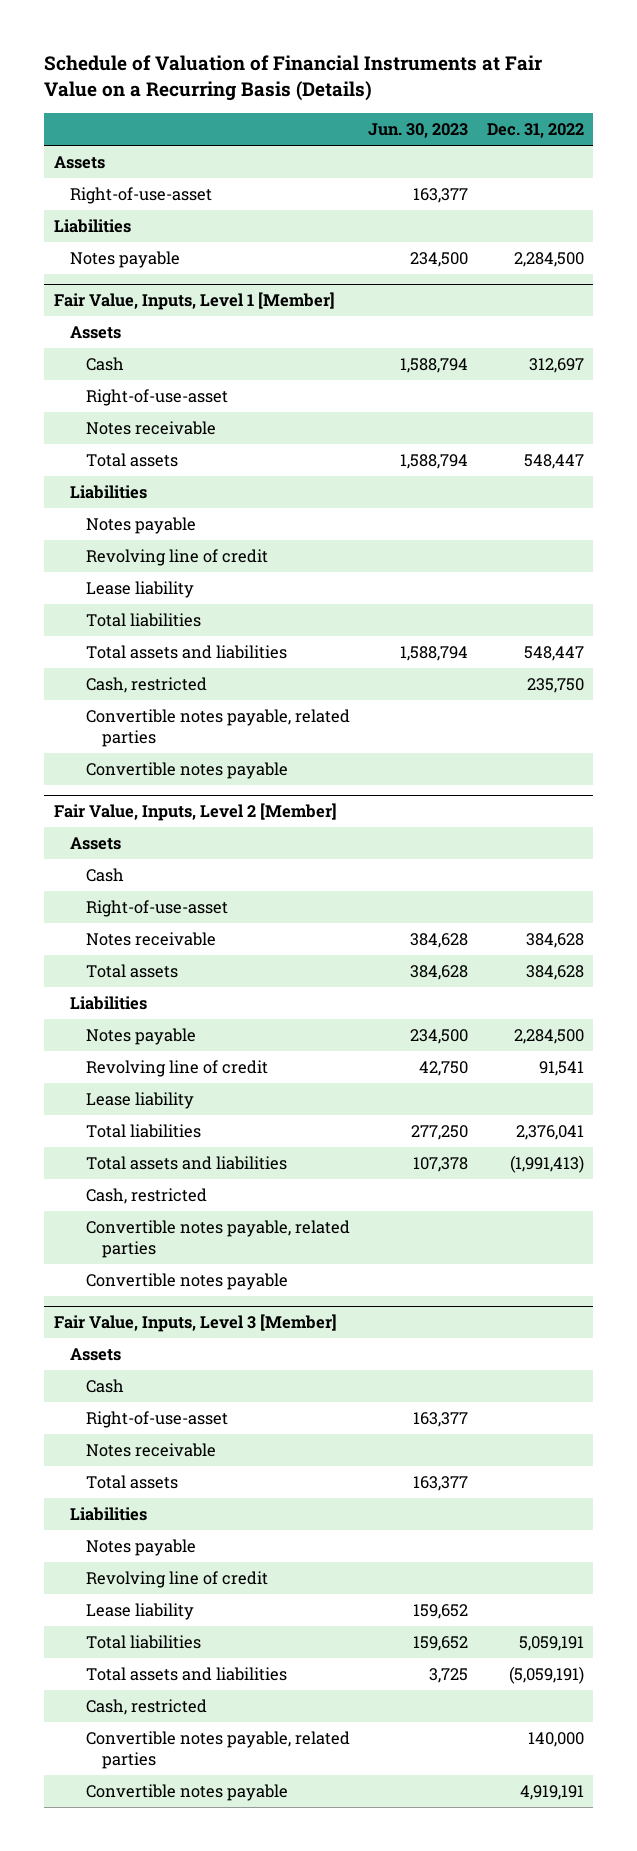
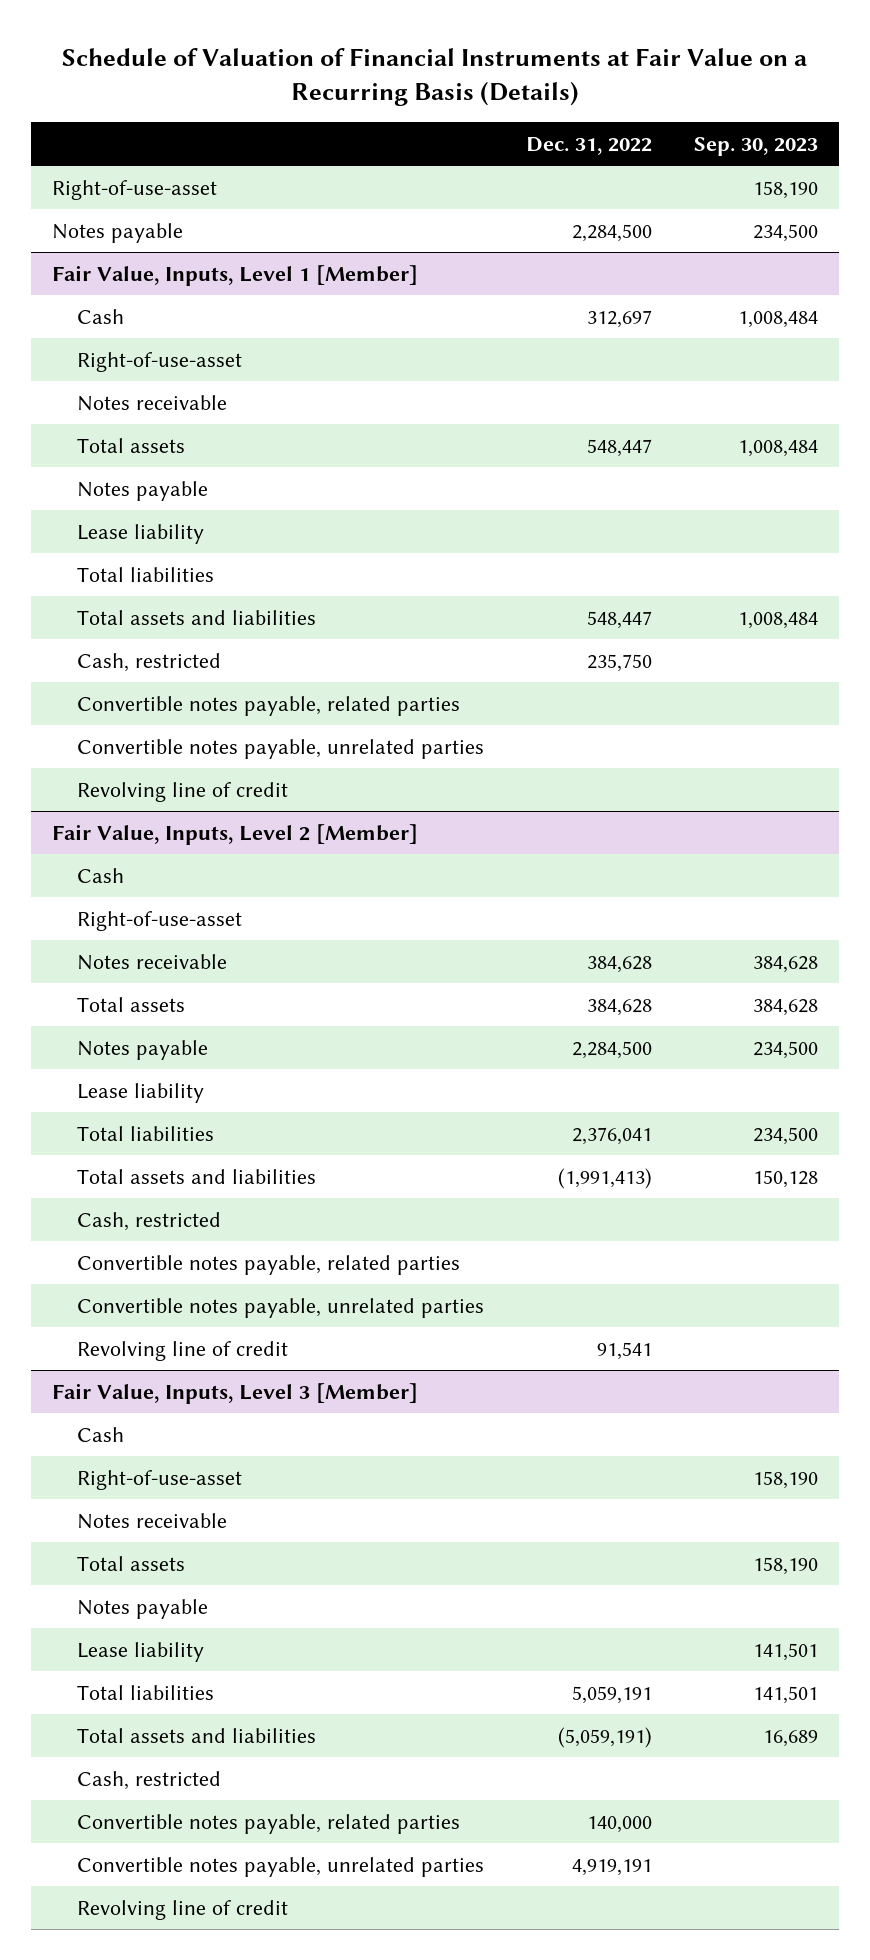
- | Jun. 30, 2023 | Dec. 31, 2022
+ | Dec. 31, 2022 | Sep. 30, 2023
- Assets
- Liabilities
@ Fair Value, Inputs, Level 1 [Member]
- Assets
- Liabilities
- Convertible notes payable
+ Convertible notes payable, unrelated parties
moved down: Revolving line of credit
@ Fair Value, Inputs, Level 2 [Member]
- Assets
- Liabilities
- Convertible notes payable
+ Convertible notes payable, unrelated parties
moved down: Revolving line of credit | 91,541 |
@ Fair Value, Inputs, Level 3 [Member]
- Assets
- Liabilities
- Convertible notes payable | | 4,919,191
+ Convertible notes payable, unrelated parties | 4,919,191 |
moved down: Revolving line of credit

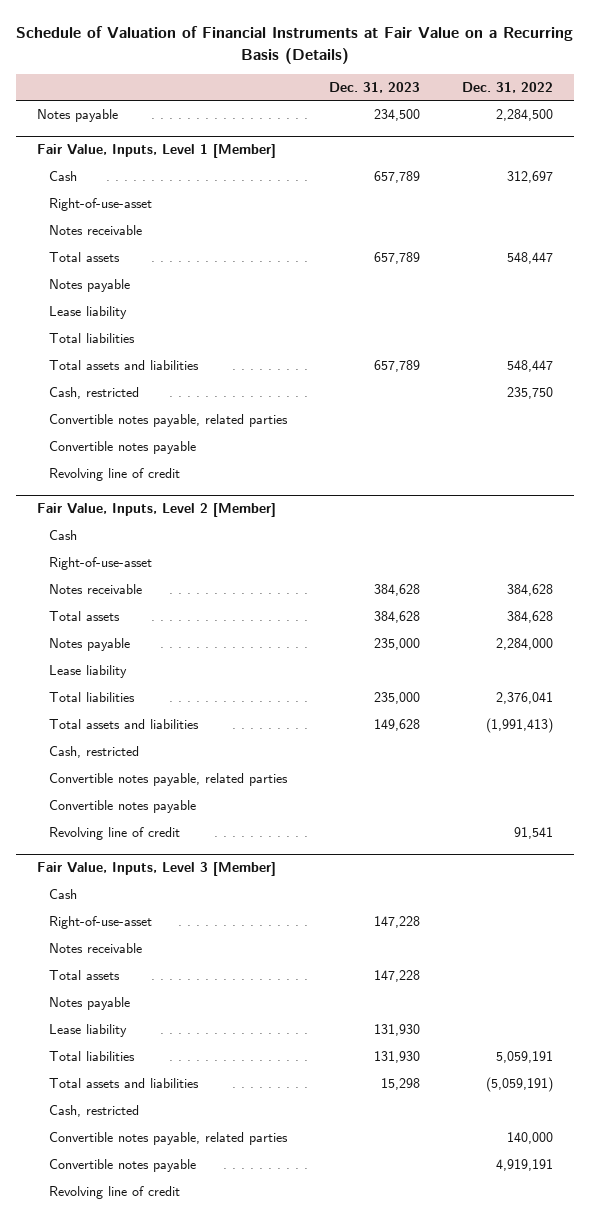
- | Dec. 31, 2022 | Sep. 30, 2023
+ | Dec. 31, 2023 | Dec. 31, 2022
- Right-of-use-asset | | 158,190
@ Fair Value, Inputs, Level 1 [Member]
- Convertible notes payable, unrelated parties
+ Convertible notes payable
@ Fair Value, Inputs, Level 2 [Member]
- Notes payable | 2,284,500 | 234,500
+ Notes payable | 235,000 | 2,284,000
- Convertible notes payable, unrelated parties
+ Convertible notes payable
@ Fair Value, Inputs, Level 3 [Member]
- Convertible notes payable, unrelated parties | 4,919,191 |
+ Convertible notes payable | | 4,919,191

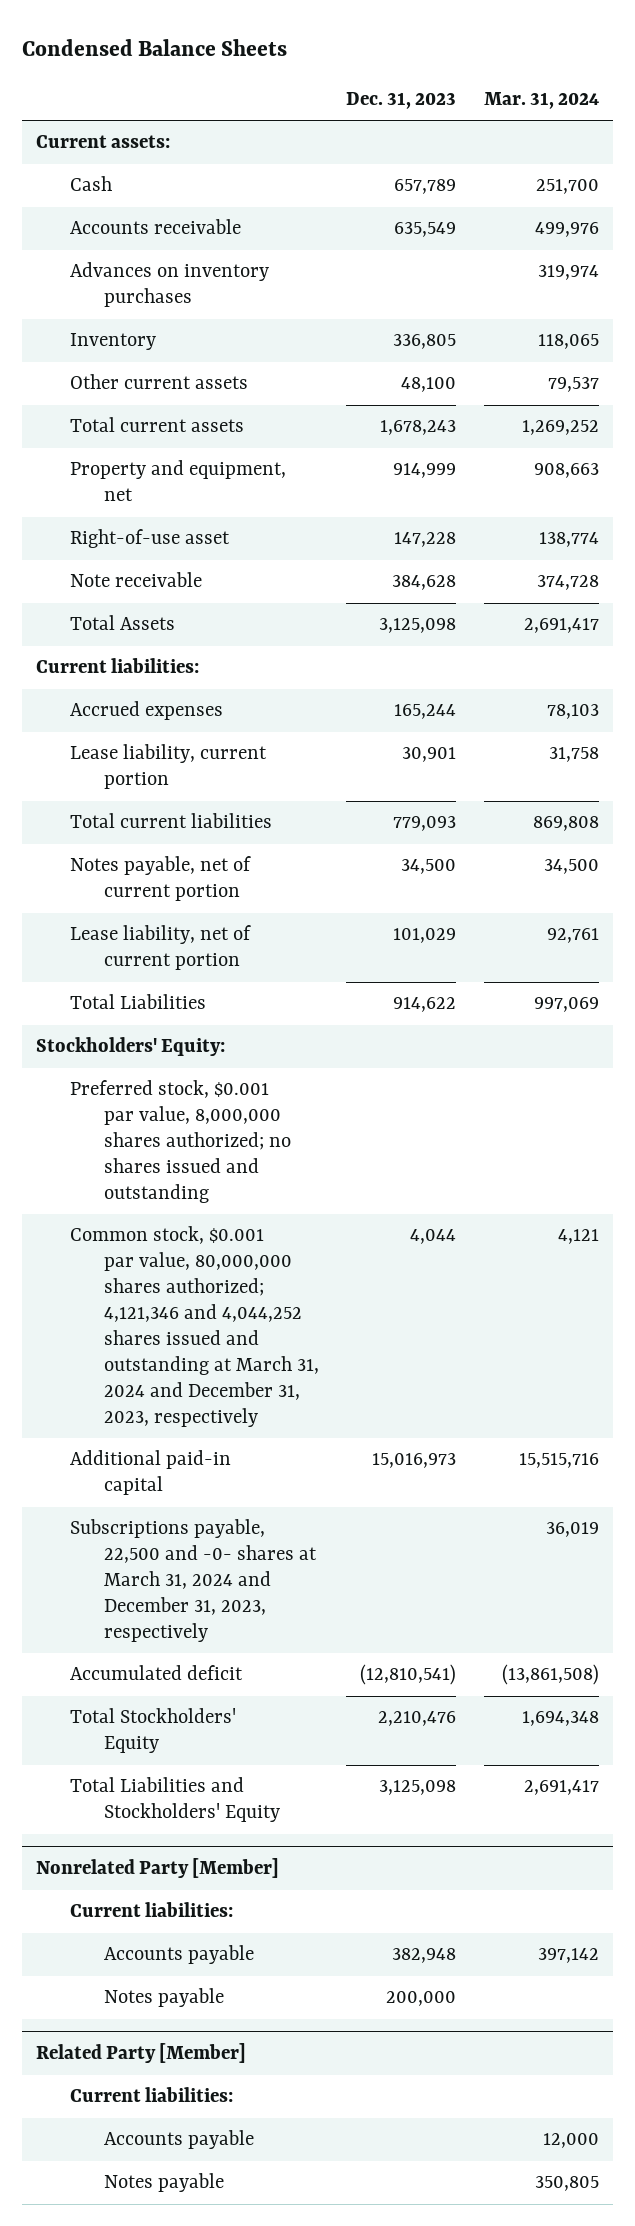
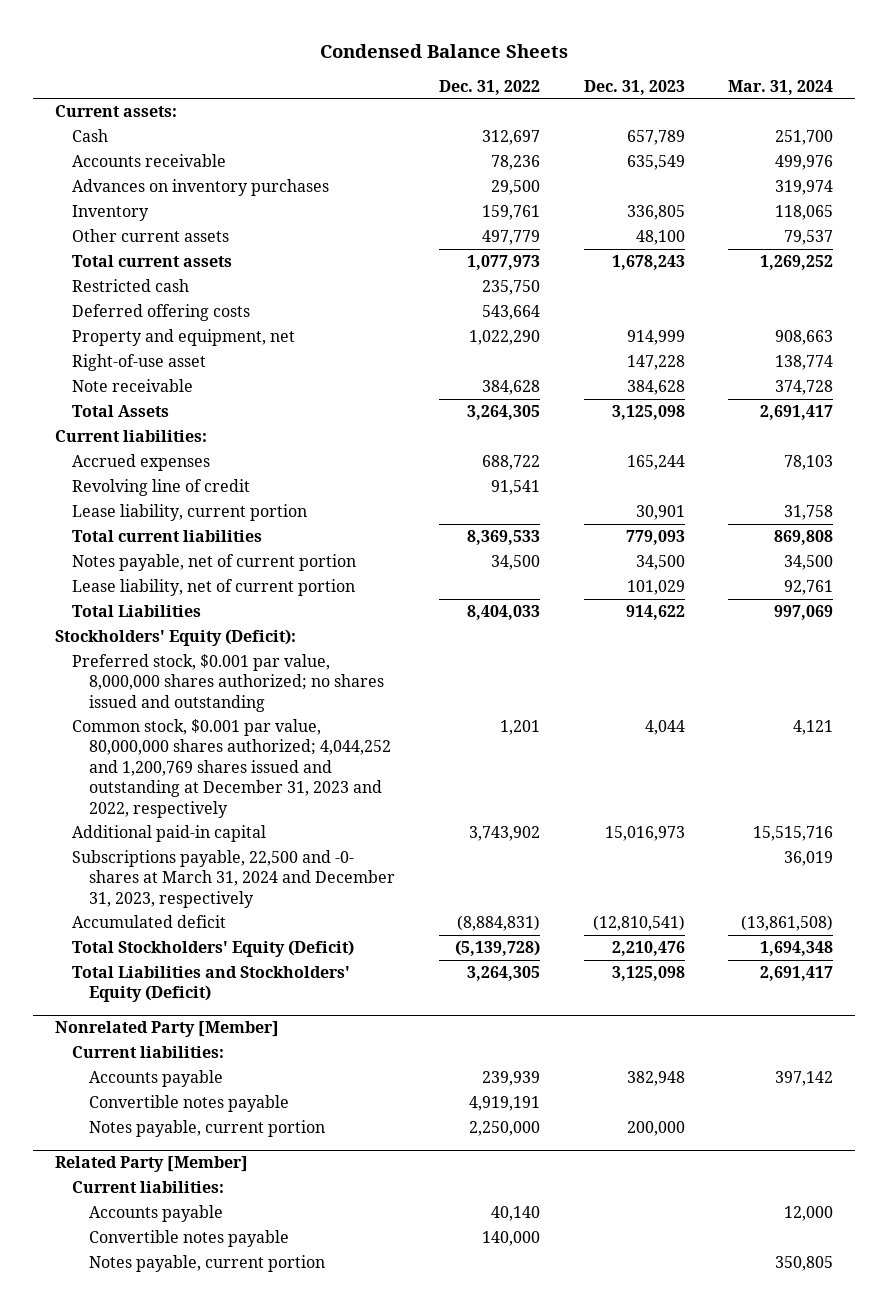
- | Dec. 31, 2023 | Mar. 31, 2024
+ | Dec. 31, 2022 | Dec. 31, 2023 | Mar. 31, 2024
+ Restricted cash | 235,750 | |
+ Deferred offering costs | 543,664 | |
+ Revolving line of credit | 91,541 | |
- Stockholders' Equity:
+ Stockholders' Equity (Deficit):
- Common stock, $0.001 par value, 80,000,000 shares authorized; 4,121,346 and 4,044,252 shares issued and outstanding at March 31, 2024 and December 31, 2023, respectively | 4,044 | 4,121
+ Common stock, $0.001 par value, 80,000,000 shares authorized; 4,044,252 and 1,200,769 shares issued and outstanding at December 31, 2023 and 2022, respectively | 1,201 | 4,044 | 4,121
- Total Stockholders' Equity | 2,210,476 | 1,694,348
- Total Liabilities and Stockholders' Equity | 3,125,098 | 2,691,417
+ Total Stockholders' Equity (Deficit) | (5,139,728) | 2,210,476 | 1,694,348
+ Total Liabilities and Stockholders' Equity (Deficit) | 3,264,305 | 3,125,098 | 2,691,417
@ Nonrelated Party [Member]
- Notes payable | 200,000 |
+ Convertible notes payable | 4,919,191 | |
+ Notes payable, current portion | 2,250,000 | 200,000 |
@ Related Party [Member]
- Notes payable | | 350,805
+ Convertible notes payable | 140,000 | |
+ Notes payable, current portion | | | 350,805

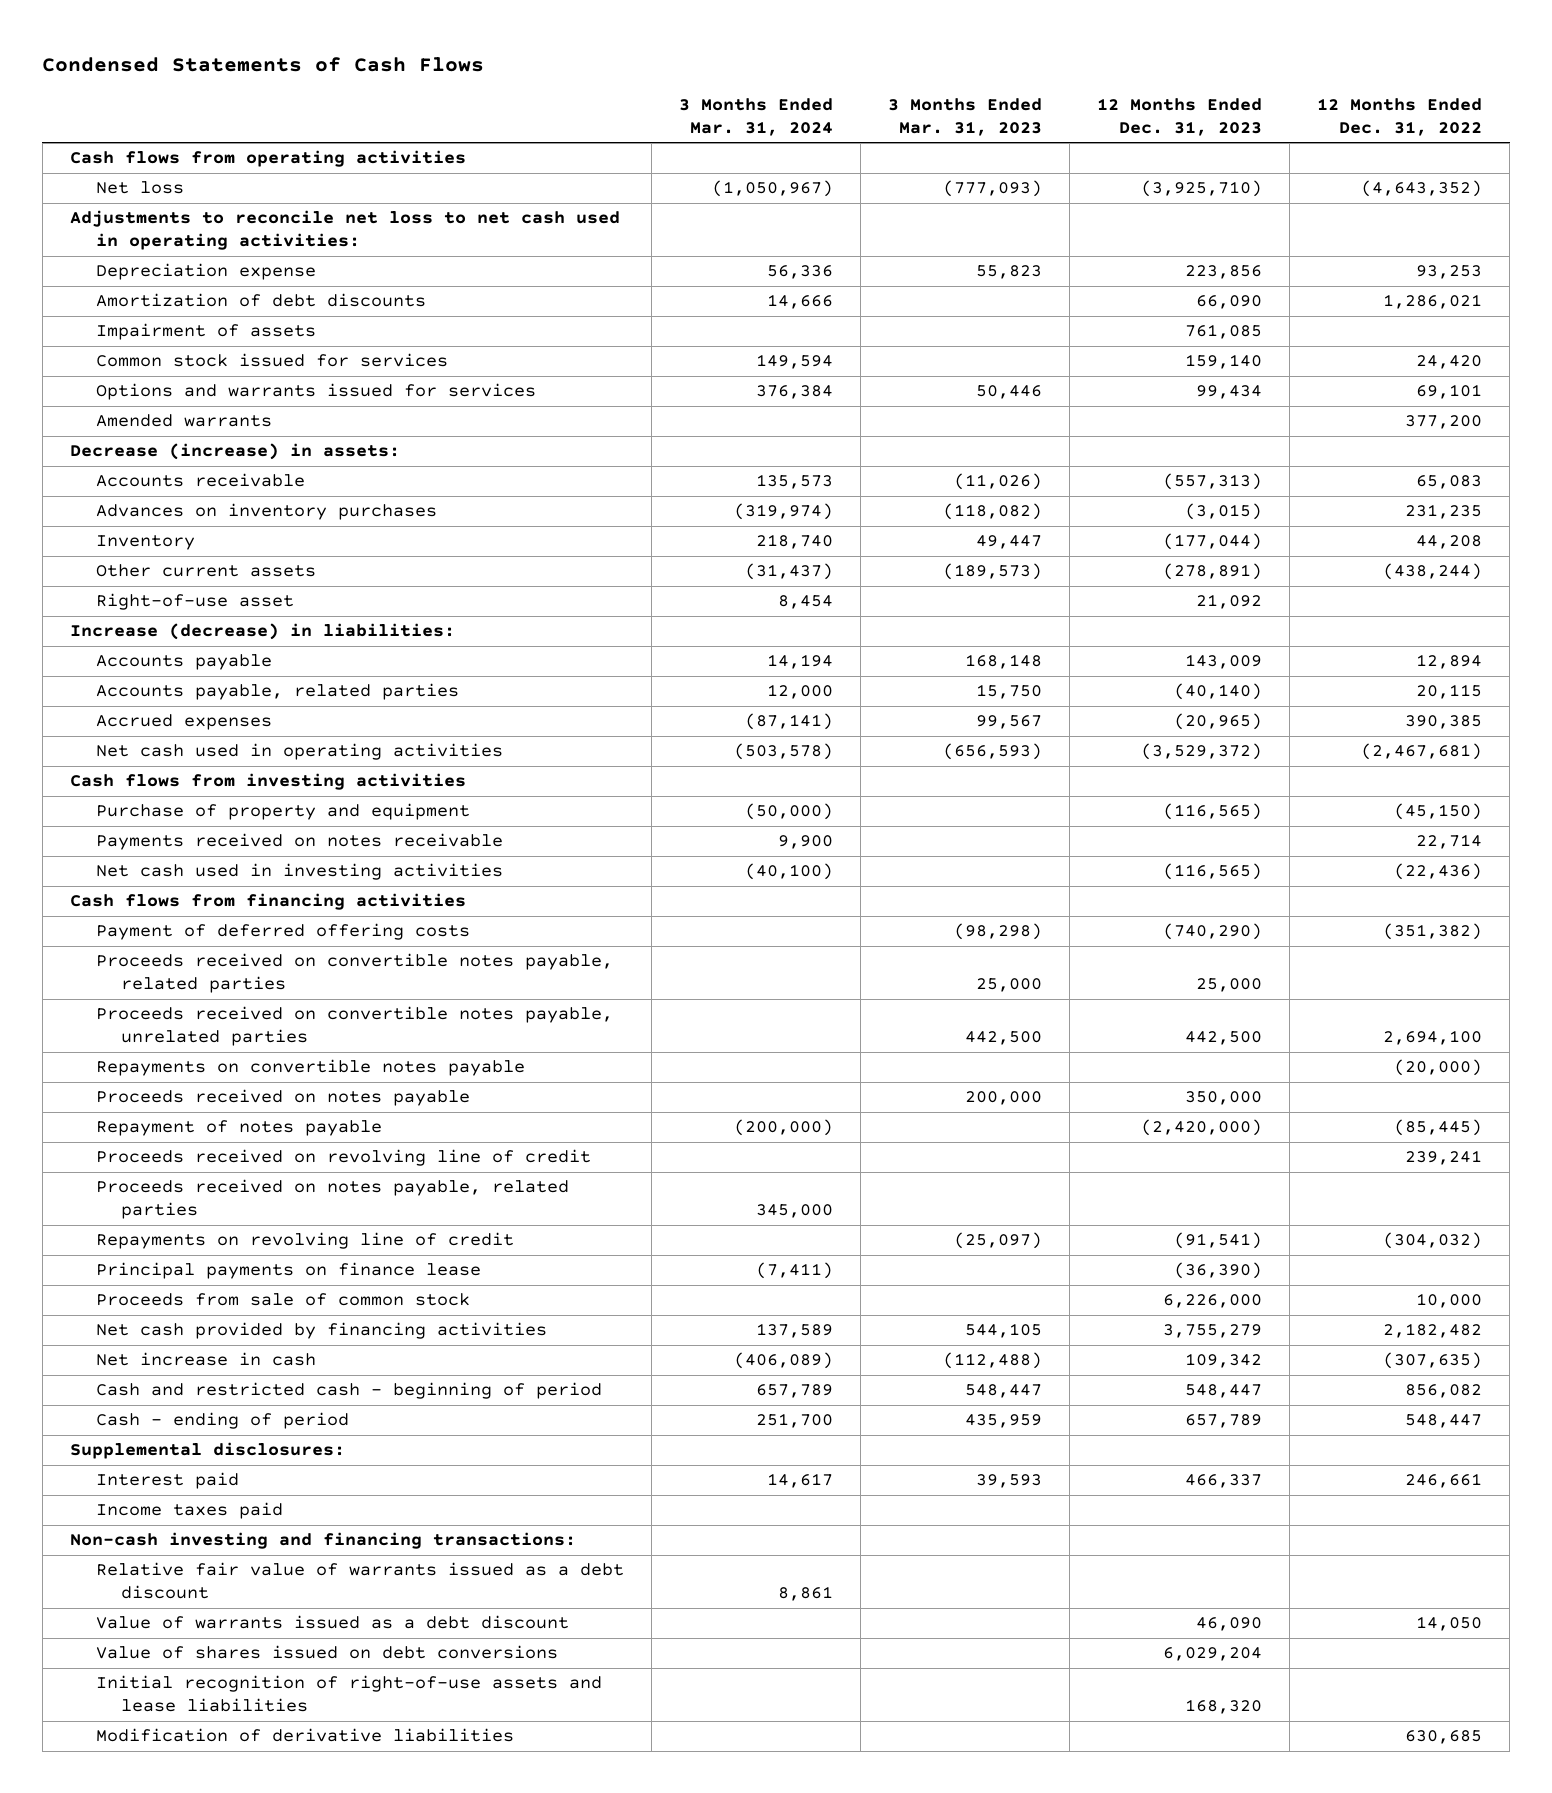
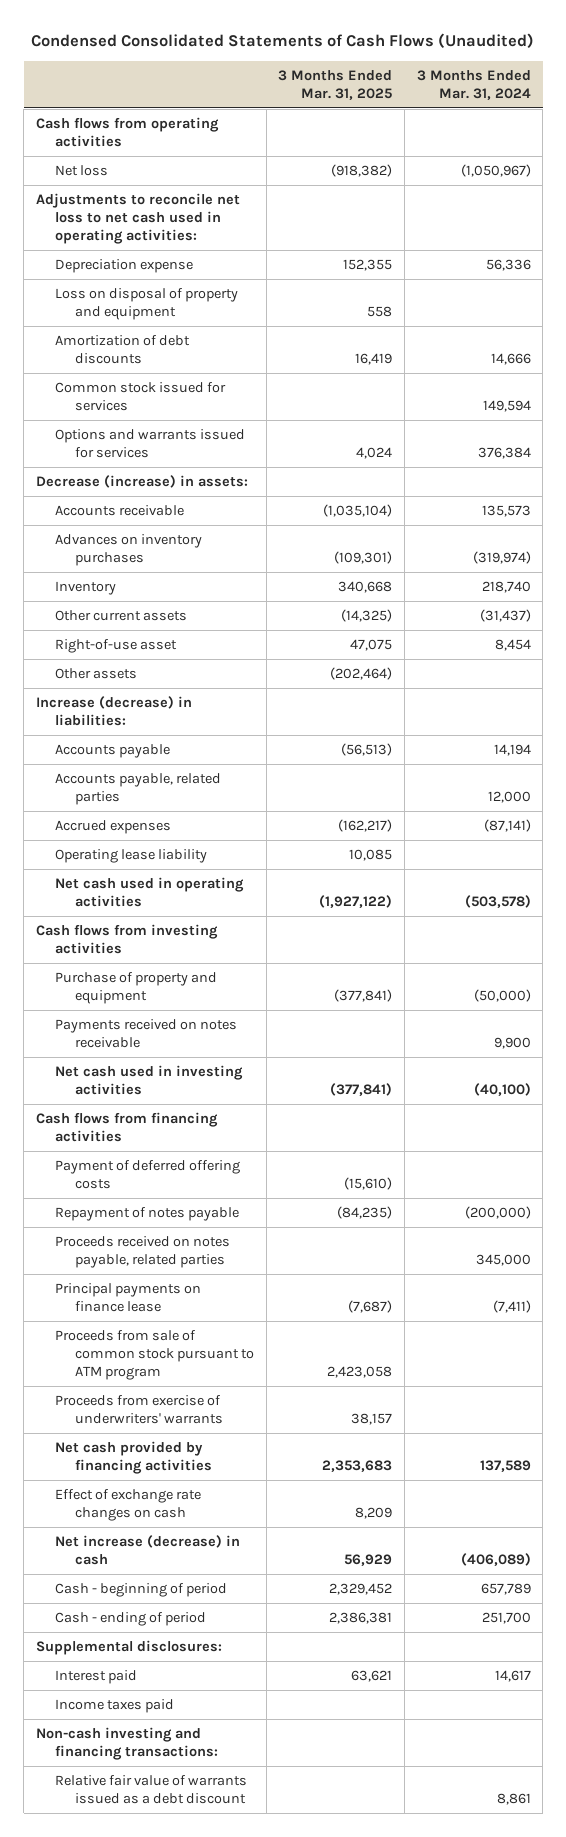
- Condensed Statements of Cash Flows
+ Condensed Consolidated Statements of Cash Flows (Unaudited)
- | 3 Months Ended Mar. 31, 2024 | 3 Months Ended Mar. 31, 2023 | 12 Months Ended Dec. 31, 2023 | 12 Months Ended Dec. 31, 2022
+ | 3 Months Ended Mar. 31, 2025 | 3 Months Ended Mar. 31, 2024
+ Loss on disposal of property and equipment | 558 |
- Impairment of assets | | | 761,085 |
- Amended warrants | | | | 377,200
+ Other assets | (202,464) |
+ Operating lease liability | 10,085 |
- Proceeds received on convertible notes payable, related parties | | 25,000 | 25,000 |
- Proceeds received on convertible notes payable, unrelated parties | | 442,500 | 442,500 | 2,694,100
- Repayments on convertible notes payable | | | | (20,000)
- Proceeds received on notes payable | | 200,000 | 350,000 |
- Proceeds received on revolving line of credit | | | | 239,241
- Repayments on revolving line of credit | | (25,097) | (91,541) | (304,032)
- Proceeds from sale of common stock | | | 6,226,000 | 10,000
+ Proceeds from sale of common stock pursuant to ATM program | 2,423,058 |
+ Proceeds from exercise of underwriters' warrants | 38,157 |
- Net increase in cash | (406,089) | (112,488) | 109,342 | (307,635)
- Cash and restricted cash - beginning of period | 657,789 | 548,447 | 548,447 | 856,082
+ Effect of exchange rate changes on cash | 8,209 |
+ Net increase (decrease) in cash | 56,929 | (406,089)
+ Cash - beginning of period | 2,329,452 | 657,789
- Value of warrants issued as a debt discount | | | 46,090 | 14,050
- Value of shares issued on debt conversions | | | 6,029,204 |
- Initial recognition of right-of-use assets and lease liabilities | | | 168,320 |
- Modification of derivative liabilities | | | | 630,685

